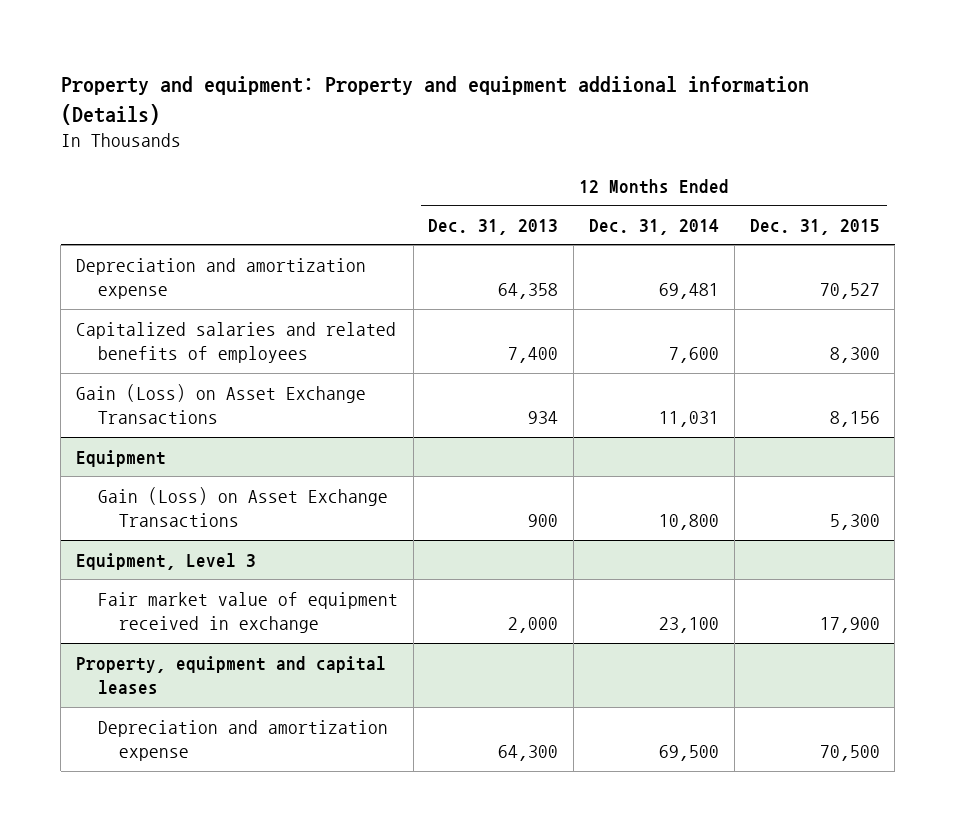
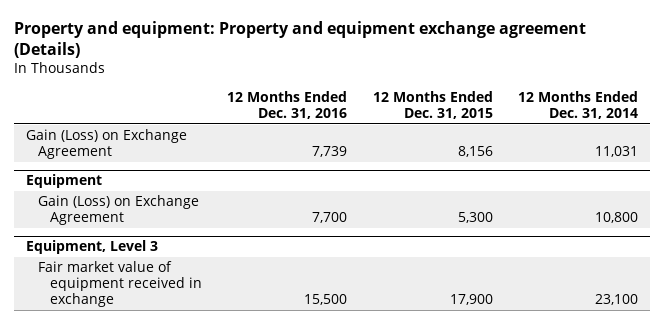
- Property and equipment: Property and equipment addiional information (Details)
+ Property and equipment: Property and equipment exchange agreement (Details)
- | 12 Months Ended Dec. 31, 2013 | 12 Months Ended Dec. 31, 2014 | 12 Months Ended Dec. 31, 2015
+ | 12 Months Ended Dec. 31, 2016 | 12 Months Ended Dec. 31, 2015 | 12 Months Ended Dec. 31, 2014
- Depreciation and amortization expense | 64,358 | 69,481 | 70,527
- Capitalized salaries and related benefits of employees | 7,400 | 7,600 | 8,300
- Gain (Loss) on Asset Exchange Transactions | 934 | 11,031 | 8,156
+ Gain (Loss) on Exchange Agreement | 7,739 | 8,156 | 11,031
@ Equipment
- Gain (Loss) on Asset Exchange Transactions | 900 | 10,800 | 5,300
+ Gain (Loss) on Exchange Agreement | 7,700 | 5,300 | 10,800
- Property, equipment and capital leases
- Depreciation and amortization expense | 64,300 | 69,500 | 70,500

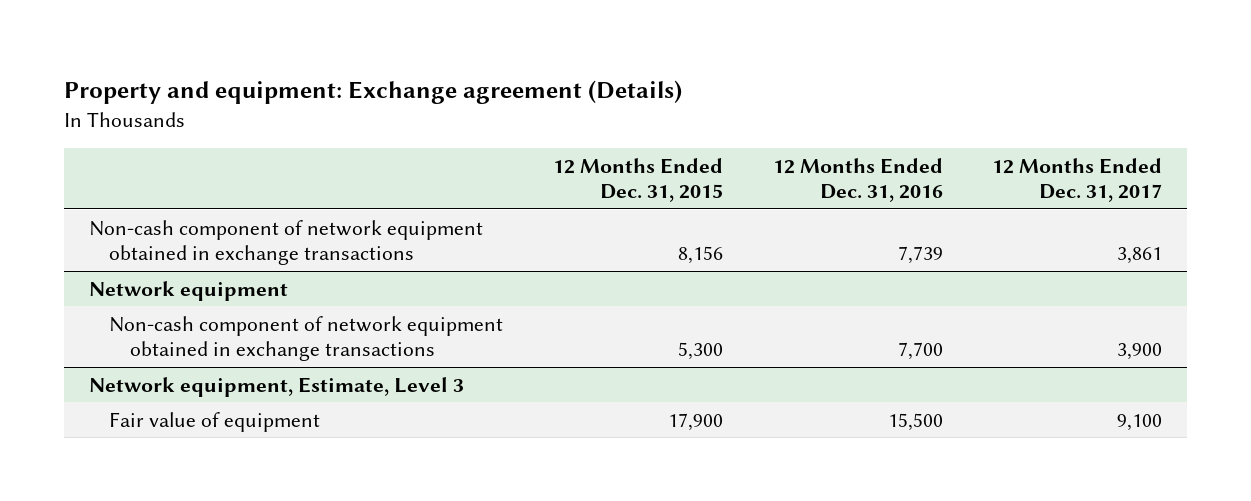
- Property and equipment: Property and equipment exchange agreement (Details)
+ Property and equipment: Exchange agreement (Details)
- | 12 Months Ended Dec. 31, 2016 | 12 Months Ended Dec. 31, 2015 | 12 Months Ended Dec. 31, 2014
+ | 12 Months Ended Dec. 31, 2015 | 12 Months Ended Dec. 31, 2016 | 12 Months Ended Dec. 31, 2017
- Gain (Loss) on Exchange Agreement | 7,739 | 8,156 | 11,031
- Equipment
- Gain (Loss) on Exchange Agreement | 7,700 | 5,300 | 10,800
- Equipment, Level 3
- Fair market value of equipment received in exchange | 15,500 | 17,900 | 23,100
+ Non-cash component of network equipment obtained in exchange transactions | 8,156 | 7,739 | 3,861
+ Network equipment
+ Non-cash component of network equipment obtained in exchange transactions | 5,300 | 7,700 | 3,900
+ Network equipment, Estimate, Level 3
+ Fair value of equipment | 17,900 | 15,500 | 9,100

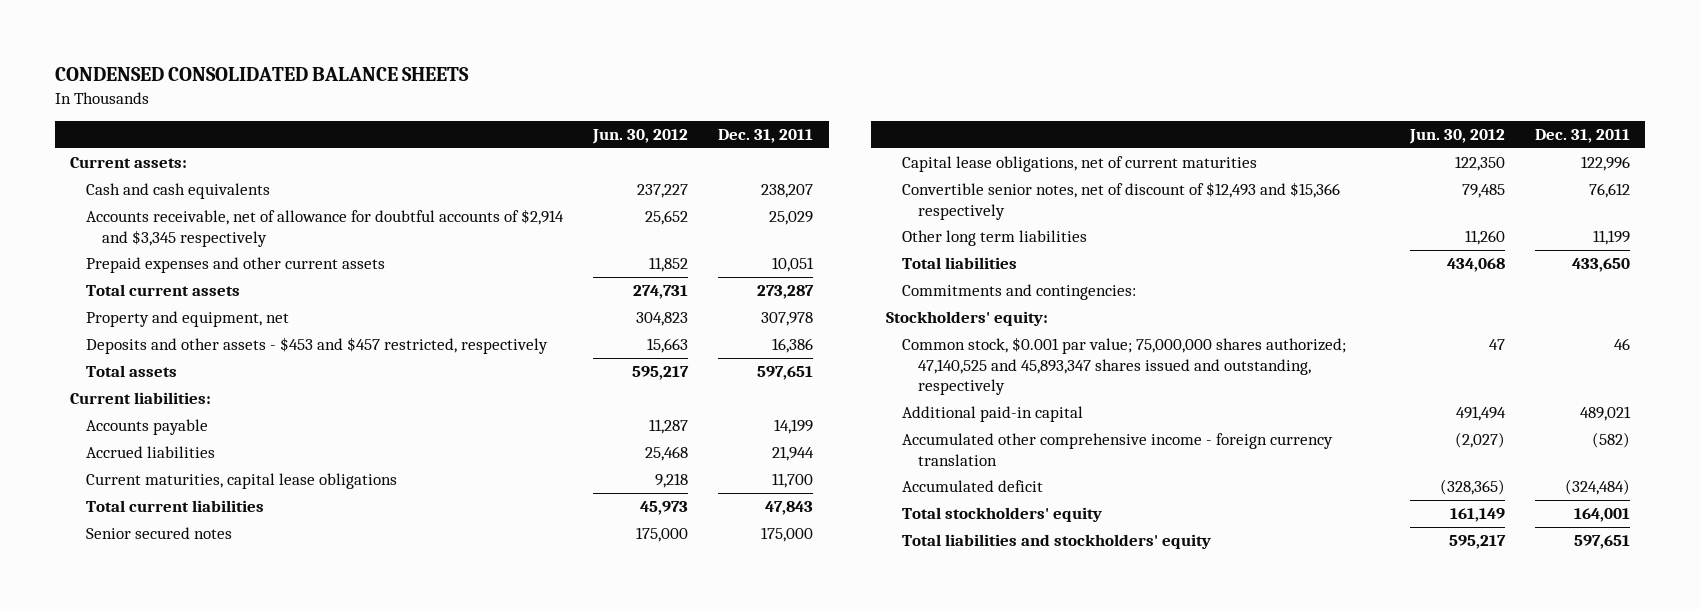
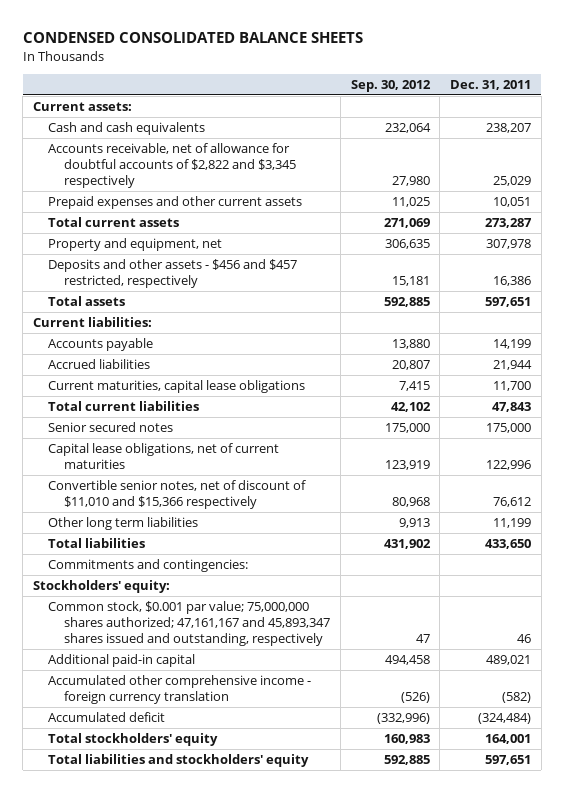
- | Jun. 30, 2012 | Dec. 31, 2011
+ | Sep. 30, 2012 | Dec. 31, 2011
- Accounts receivable, net of allowance for doubtful accounts of $2,914 and $3,345 respectively | 25,652 | 25,029
+ Accounts receivable, net of allowance for doubtful accounts of $2,822 and $3,345 respectively | 27,980 | 25,029
- Deposits and other assets - $453 and $457 restricted, respectively | 15,663 | 16,386
+ Deposits and other assets - $456 and $457 restricted, respectively | 15,181 | 16,386
- Convertible senior notes, net of discount of $12,493 and $15,366 respectively | 79,485 | 76,612
+ Convertible senior notes, net of discount of $11,010 and $15,366 respectively | 80,968 | 76,612
- Common stock, $0.001 par value; 75,000,000 shares authorized; 47,140,525 and 45,893,347 shares issued and outstanding, respectively | 47 | 46
+ Common stock, $0.001 par value; 75,000,000 shares authorized; 47,161,167 and 45,893,347 shares issued and outstanding, respectively | 47 | 46

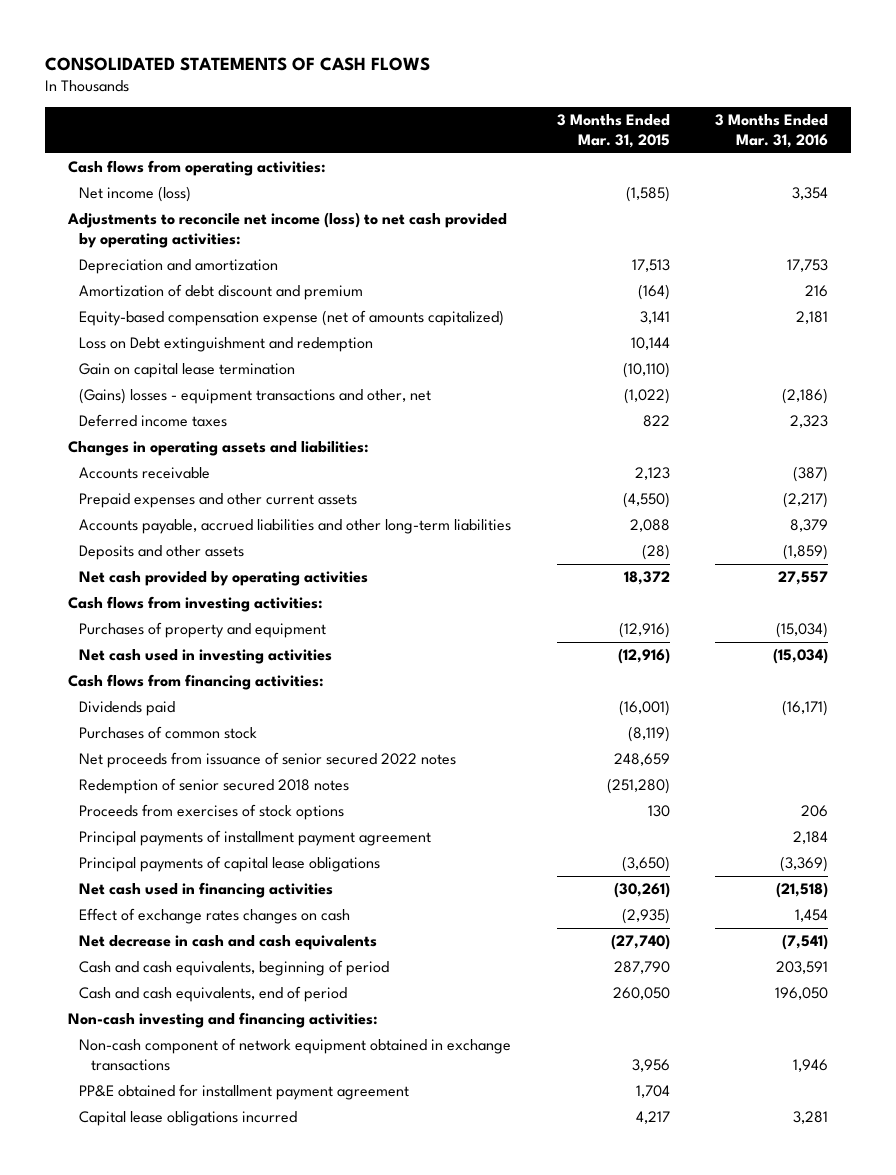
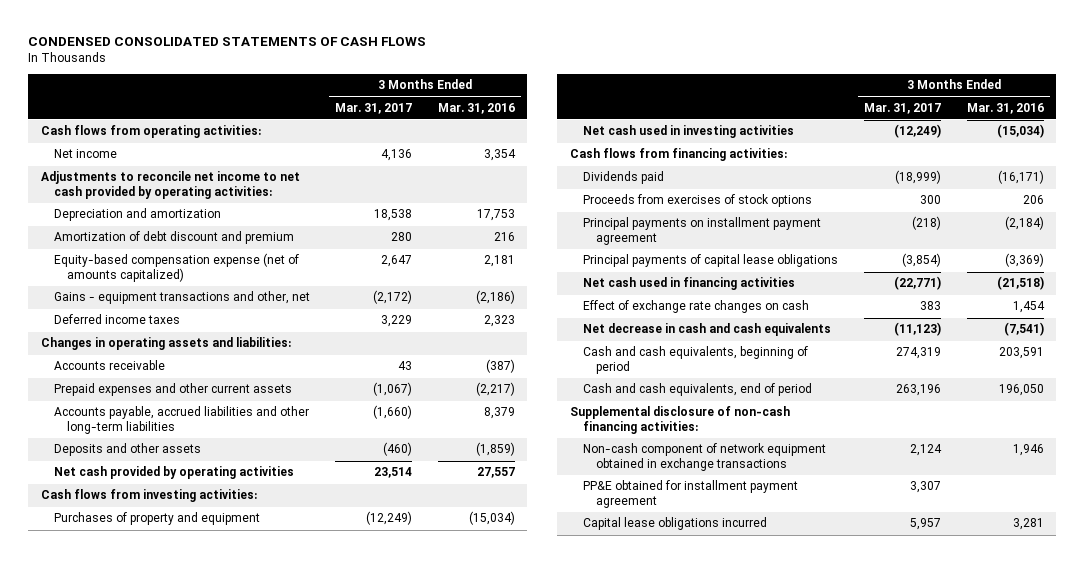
- CONSOLIDATED STATEMENTS OF CASH FLOWS
+ CONDENSED CONSOLIDATED STATEMENTS OF CASH FLOWS
- | 3 Months Ended Mar. 31, 2015 | 3 Months Ended Mar. 31, 2016
+ | 3 Months Ended Mar. 31, 2017 | 3 Months Ended Mar. 31, 2016
- Net income (loss) | (1,585) | 3,354
- Adjustments to reconcile net income (loss) to net cash provided by operating activities:
+ Net income | 4,136 | 3,354
+ Adjustments to reconcile net income to net cash provided by operating activities:
- Loss on Debt extinguishment and redemption | 10,144 |
- Gain on capital lease termination | (10,110) |
- (Gains) losses - equipment transactions and other, net | (1,022) | (2,186)
+ Gains - equipment transactions and other, net | (2,172) | (2,186)
- Purchases of common stock | (8,119) |
- Net proceeds from issuance of senior secured 2022 notes | 248,659 |
- Redemption of senior secured 2018 notes | (251,280) |
- Principal payments of installment payment agreement | | 2,184
+ Principal payments on installment payment agreement | (218) | (2,184)
- Effect of exchange rates changes on cash | (2,935) | 1,454
+ Effect of exchange rate changes on cash | 383 | 1,454
- Non-cash investing and financing activities:
+ Supplemental disclosure of non-cash financing activities:

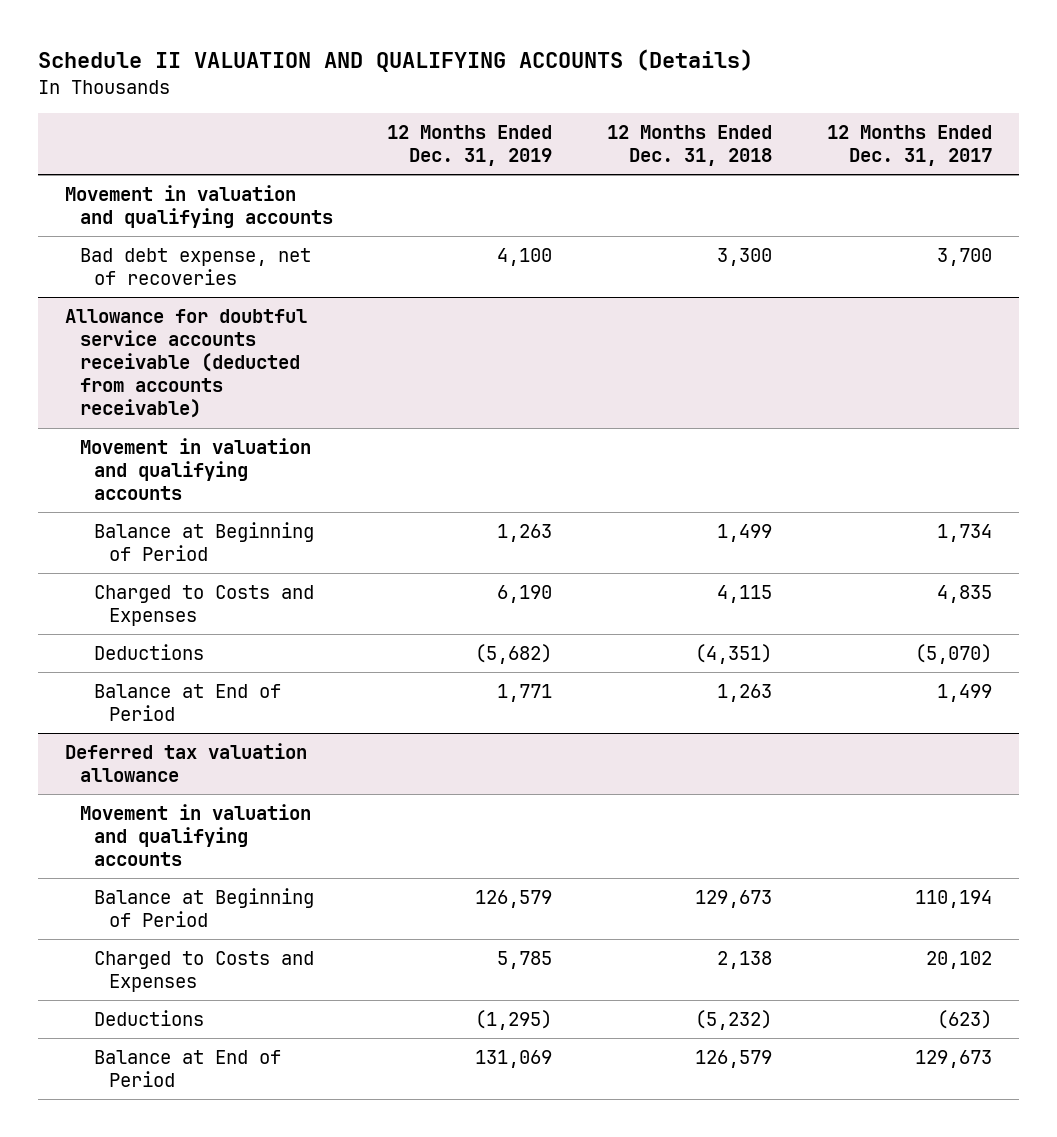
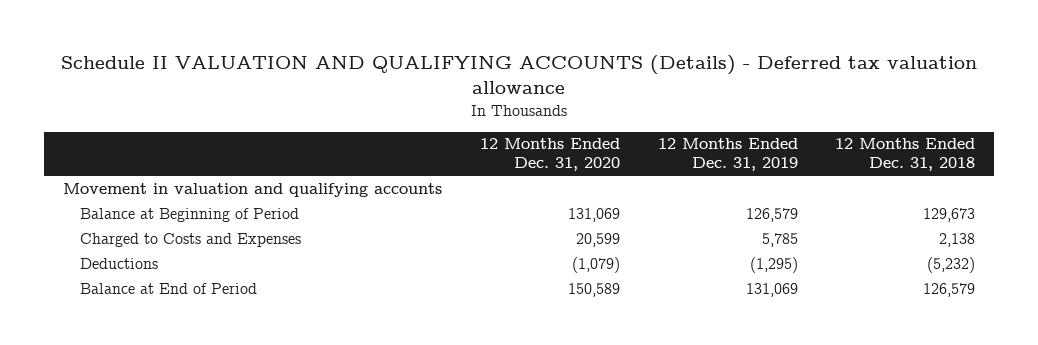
- Schedule II VALUATION AND QUALIFYING ACCOUNTS (Details)
+ Schedule II VALUATION AND QUALIFYING ACCOUNTS (Details) - Deferred tax valuation allowance
- | 12 Months Ended Dec. 31, 2019 | 12 Months Ended Dec. 31, 2018 | 12 Months Ended Dec. 31, 2017
+ | 12 Months Ended Dec. 31, 2020 | 12 Months Ended Dec. 31, 2019 | 12 Months Ended Dec. 31, 2018
- Bad debt expense, net of recoveries | 4,100 | 3,300 | 3,700
- Allowance for doubtful service accounts receivable (deducted from accounts receivable)
- Movement in valuation and qualifying accounts
- Balance at Beginning of Period | 1,263 | 1,499 | 1,734
- Charged to Costs and Expenses | 6,190 | 4,115 | 4,835
- Deductions | (5,682) | (4,351) | (5,070)
- Balance at End of Period | 1,771 | 1,263 | 1,499
- Deferred tax valuation allowance
- Movement in valuation and qualifying accounts

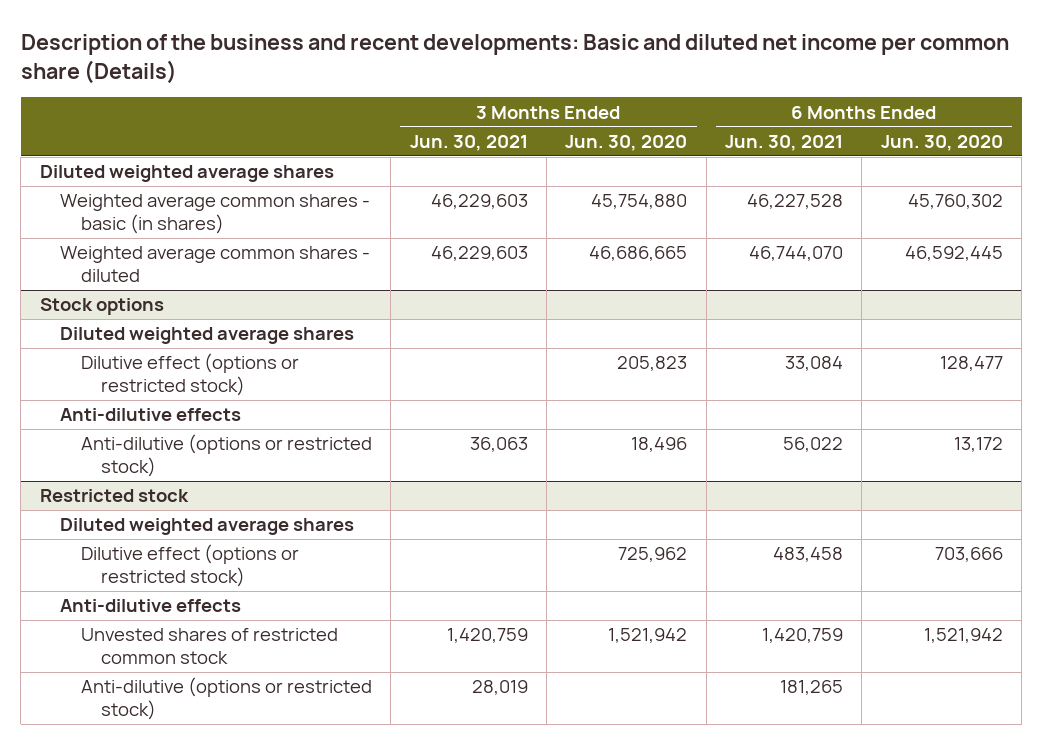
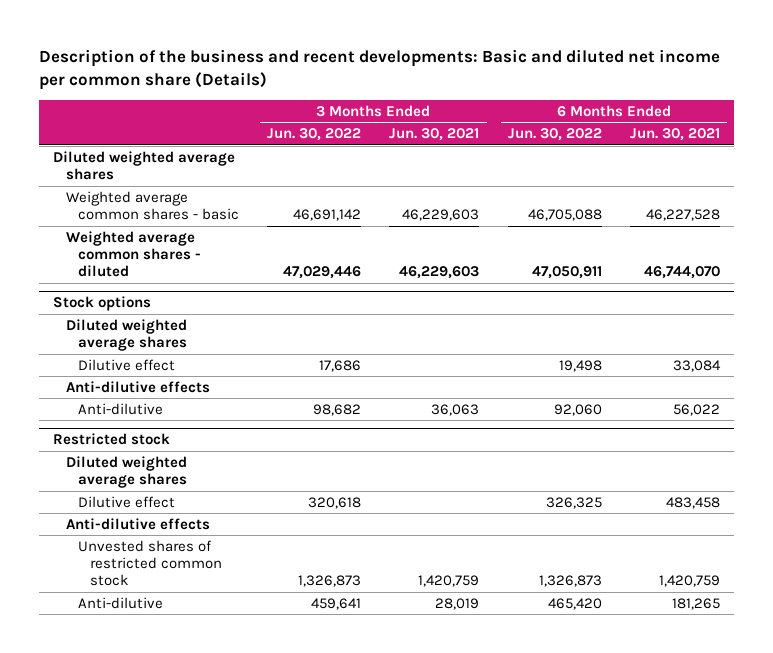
- | 3 Months Ended Jun. 30, 2021 | 3 Months Ended Jun. 30, 2020 | 6 Months Ended Jun. 30, 2021 | 6 Months Ended Jun. 30, 2020
+ | 3 Months Ended Jun. 30, 2022 | 3 Months Ended Jun. 30, 2021 | 6 Months Ended Jun. 30, 2022 | 6 Months Ended Jun. 30, 2021
- Weighted average common shares - basic (in shares) | 46,229,603 | 45,754,880 | 46,227,528 | 45,760,302
+ Weighted average common shares - basic | 46,691,142 | 46,229,603 | 46,705,088 | 46,227,528
@ Stock options
- Dilutive effect (options or restricted stock) | | 205,823 | 33,084 | 128,477
+ Dilutive effect | 17,686 | | 19,498 | 33,084
- Anti-dilutive (options or restricted stock) | 36,063 | 18,496 | 56,022 | 13,172
+ Anti-dilutive | 98,682 | 36,063 | 92,060 | 56,022
@ Restricted stock
- Dilutive effect (options or restricted stock) | | 725,962 | 483,458 | 703,666
+ Dilutive effect | 320,618 | | 326,325 | 483,458
- Anti-dilutive (options or restricted stock) | 28,019 | | 181,265 |
+ Anti-dilutive | 459,641 | 28,019 | 465,420 | 181,265

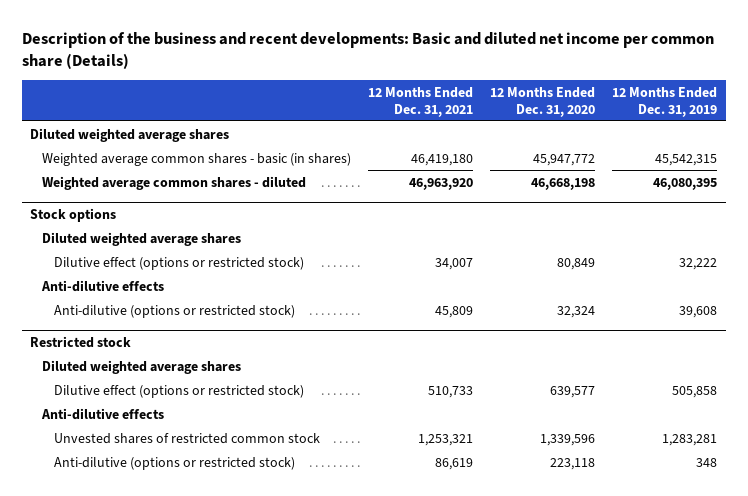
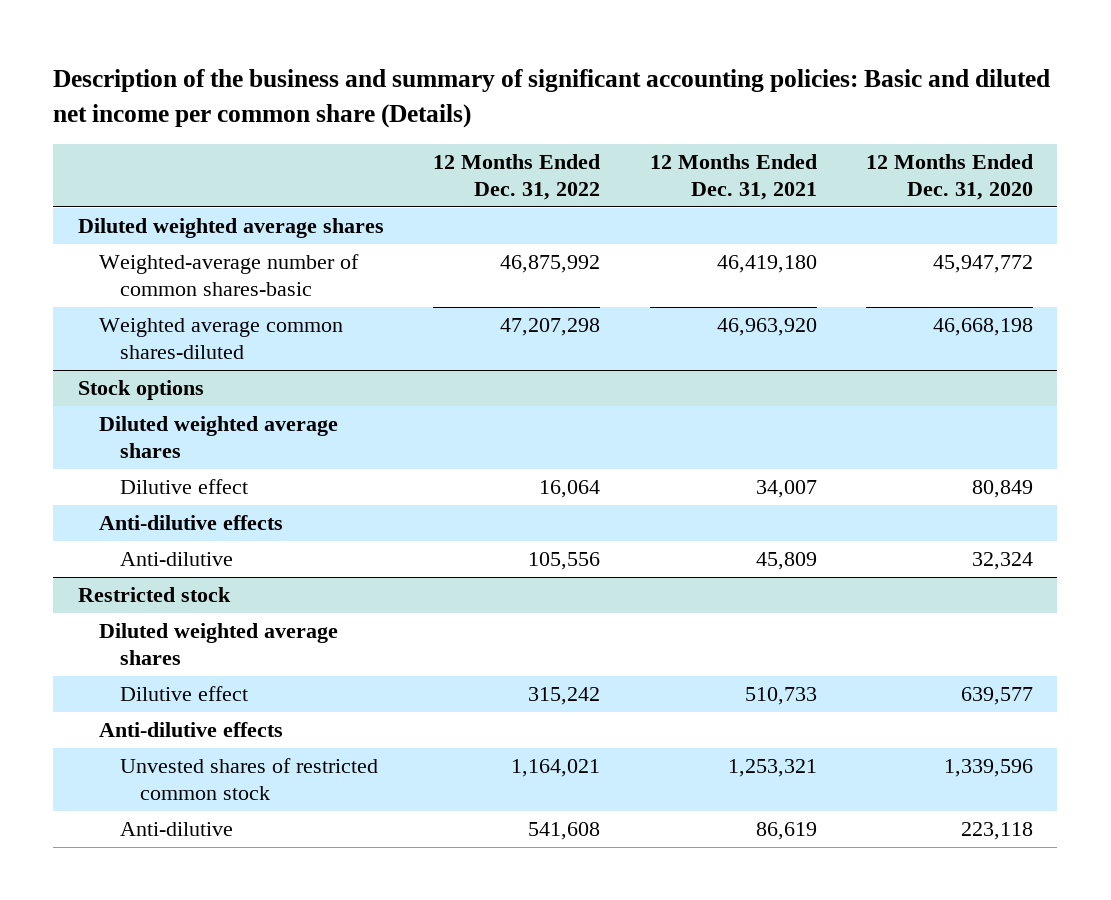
- Description of the business and recent developments: Basic and diluted net income per common share (Details)
+ Description of the business and summary of significant accounting policies: Basic and diluted net income per common share (Details)
- | 12 Months Ended Dec. 31, 2021 | 12 Months Ended Dec. 31, 2020 | 12 Months Ended Dec. 31, 2019
+ | 12 Months Ended Dec. 31, 2022 | 12 Months Ended Dec. 31, 2021 | 12 Months Ended Dec. 31, 2020
- Weighted average common shares - basic (in shares) | 46,419,180 | 45,947,772 | 45,542,315
- Weighted average common shares - diluted | 46,963,920 | 46,668,198 | 46,080,395
+ Weighted-average number of common shares-basic | 46,875,992 | 46,419,180 | 45,947,772
+ Weighted average common shares-diluted | 47,207,298 | 46,963,920 | 46,668,198
@ Stock options
- Dilutive effect (options or restricted stock) | 34,007 | 80,849 | 32,222
+ Dilutive effect | 16,064 | 34,007 | 80,849
- Anti-dilutive (options or restricted stock) | 45,809 | 32,324 | 39,608
+ Anti-dilutive | 105,556 | 45,809 | 32,324
@ Restricted stock
- Dilutive effect (options or restricted stock) | 510,733 | 639,577 | 505,858
+ Dilutive effect | 315,242 | 510,733 | 639,577
- Anti-dilutive (options or restricted stock) | 86,619 | 223,118 | 348
+ Anti-dilutive | 541,608 | 86,619 | 223,118

